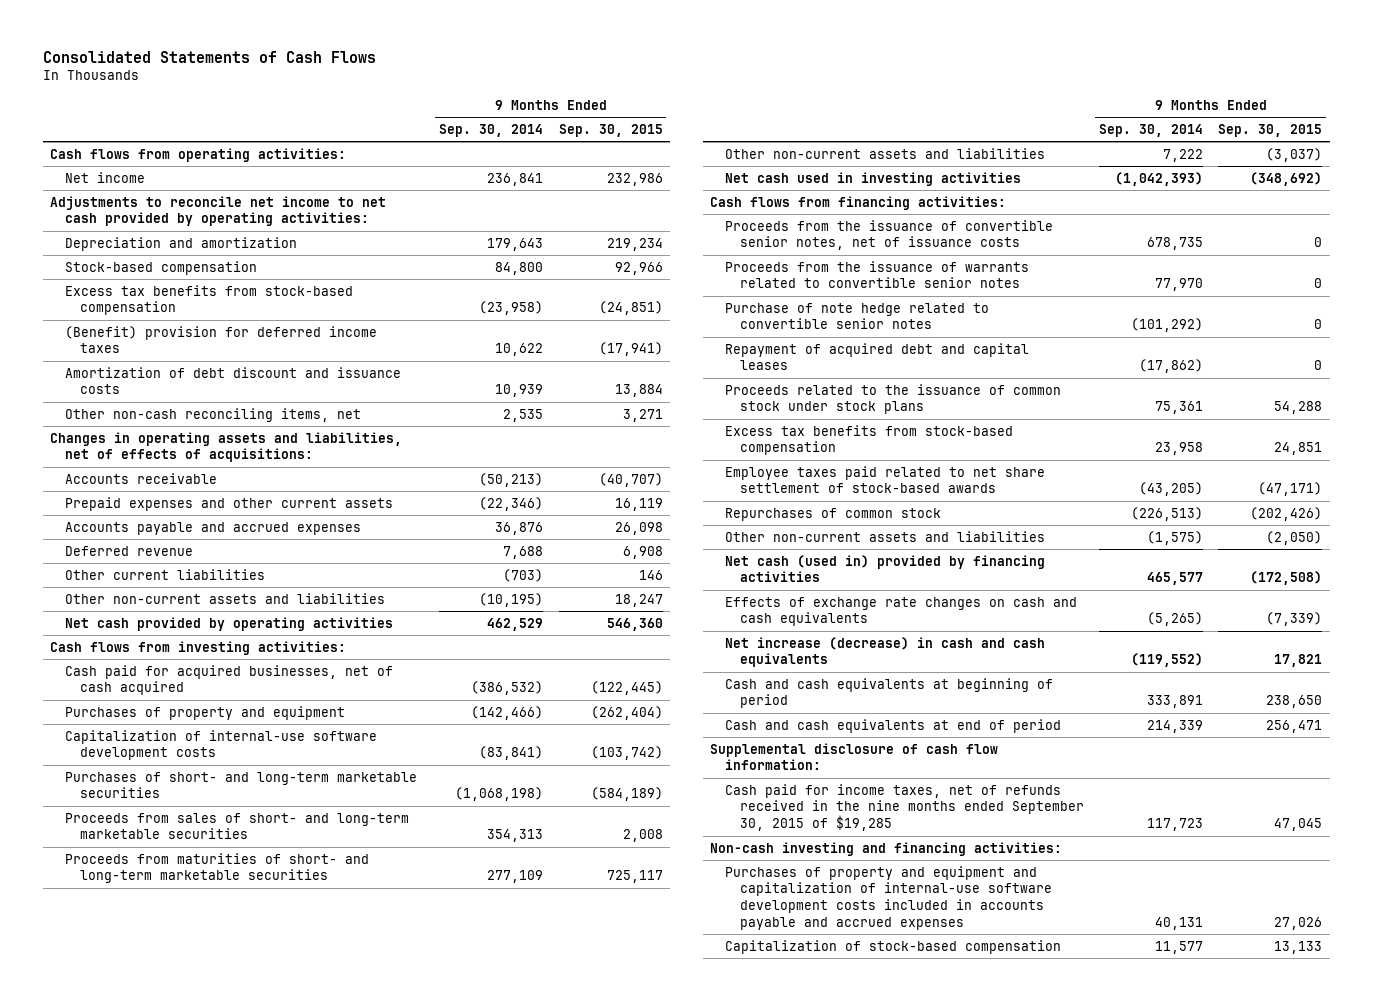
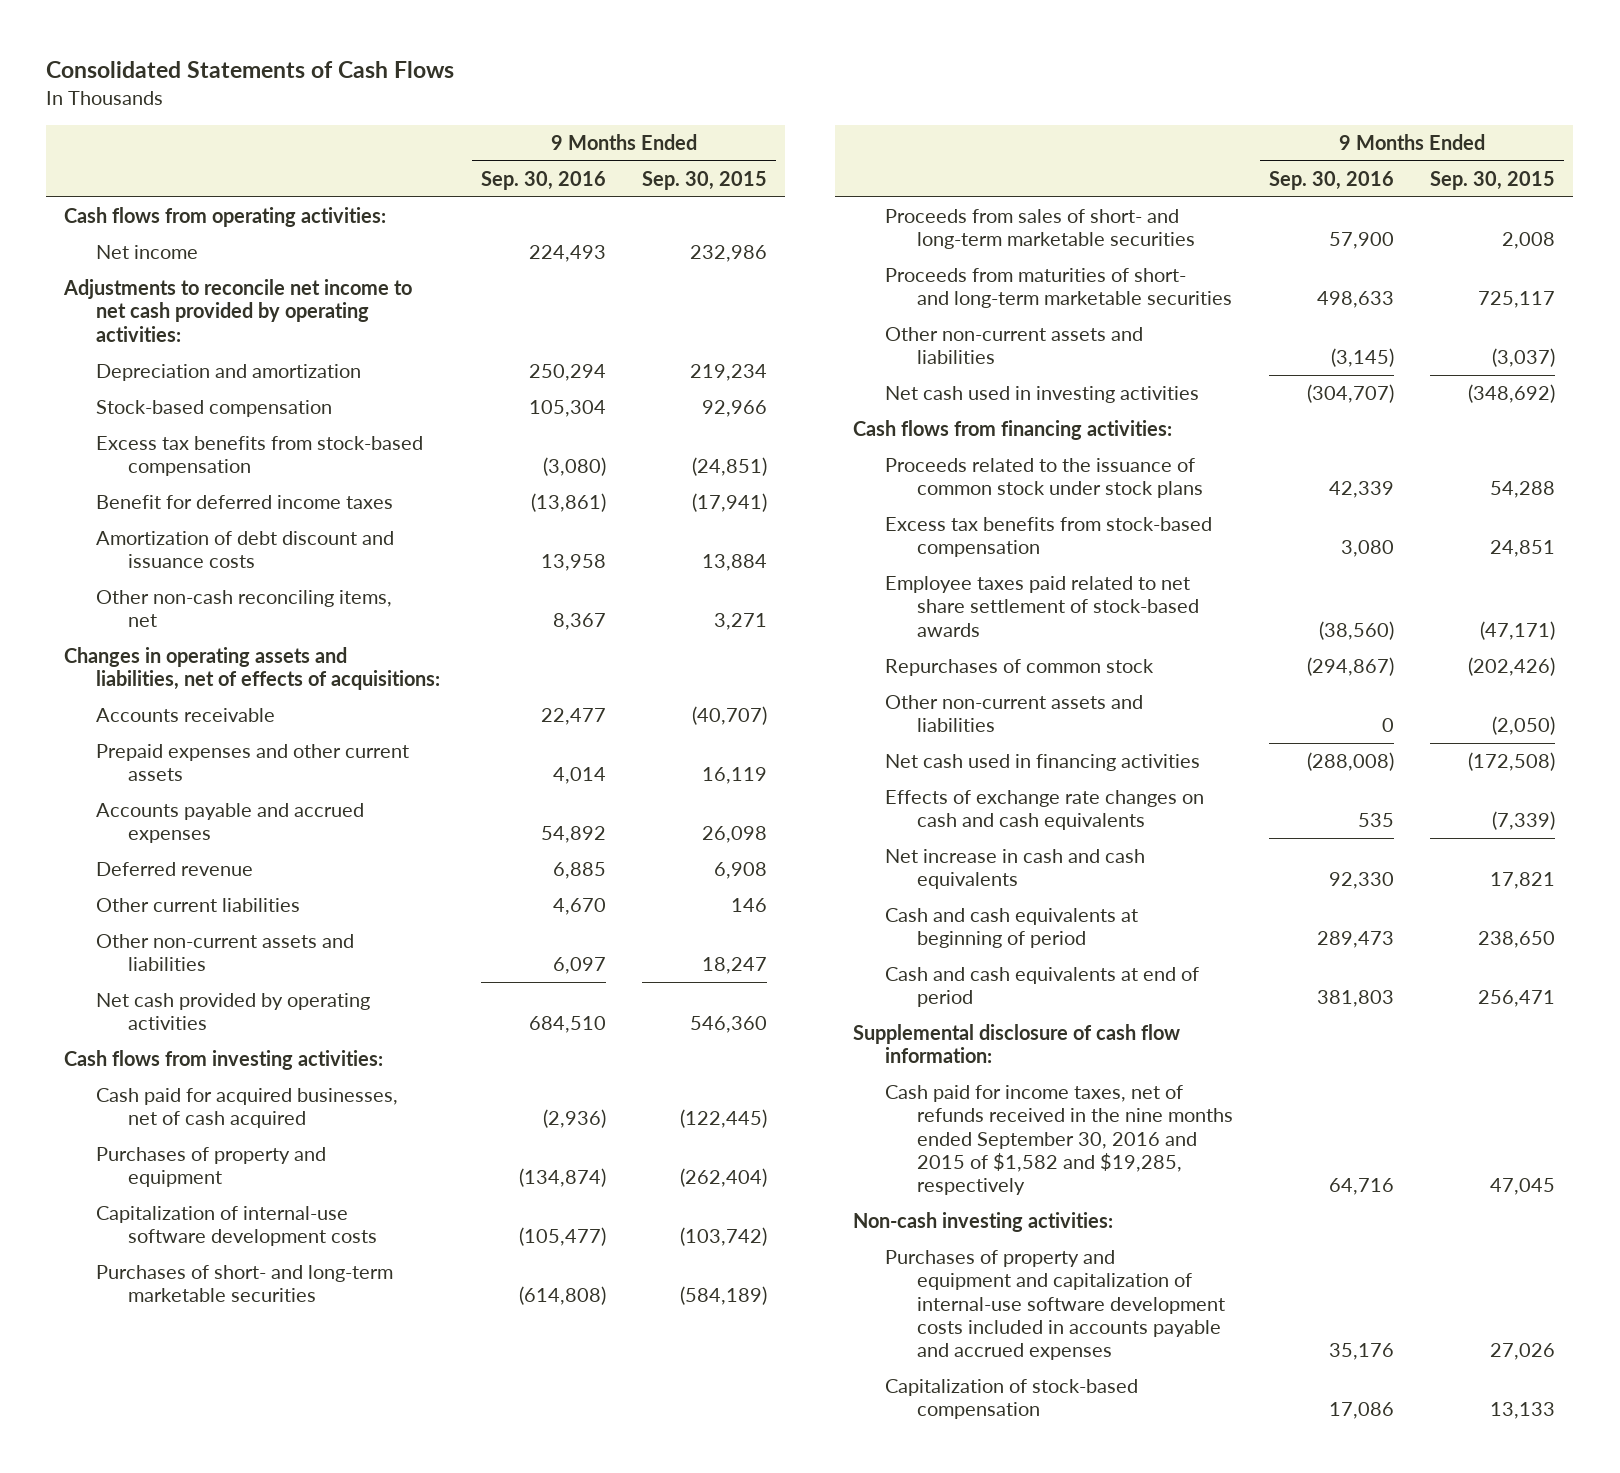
- | 9 Months Ended Sep. 30, 2014 | 9 Months Ended Sep. 30, 2015
+ | 9 Months Ended Sep. 30, 2016 | 9 Months Ended Sep. 30, 2015
- (Benefit) provision for deferred income taxes | 10,622 | (17,941)
+ Benefit for deferred income taxes | (13,861) | (17,941)
- Proceeds from the issuance of convertible senior notes, net of issuance costs | 678,735 | 0
- Proceeds from the issuance of warrants related to convertible senior notes | 77,970 | 0
- Purchase of note hedge related to convertible senior notes | (101,292) | 0
- Repayment of acquired debt and capital leases | (17,862) | 0
- Net cash (used in) provided by financing activities | 465,577 | (172,508)
+ Net cash used in financing activities | (288,008) | (172,508)
- Net increase (decrease) in cash and cash equivalents | (119,552) | 17,821
+ Net increase in cash and cash equivalents | 92,330 | 17,821
- Cash paid for income taxes, net of refunds received in the nine months ended September 30, 2015 of $19,285 | 117,723 | 47,045
- Non-cash investing and financing activities:
+ Cash paid for income taxes, net of refunds received in the nine months ended September 30, 2016 and 2015 of $1,582 and $19,285, respectively | 64,716 | 47,045
+ Non-cash investing activities:

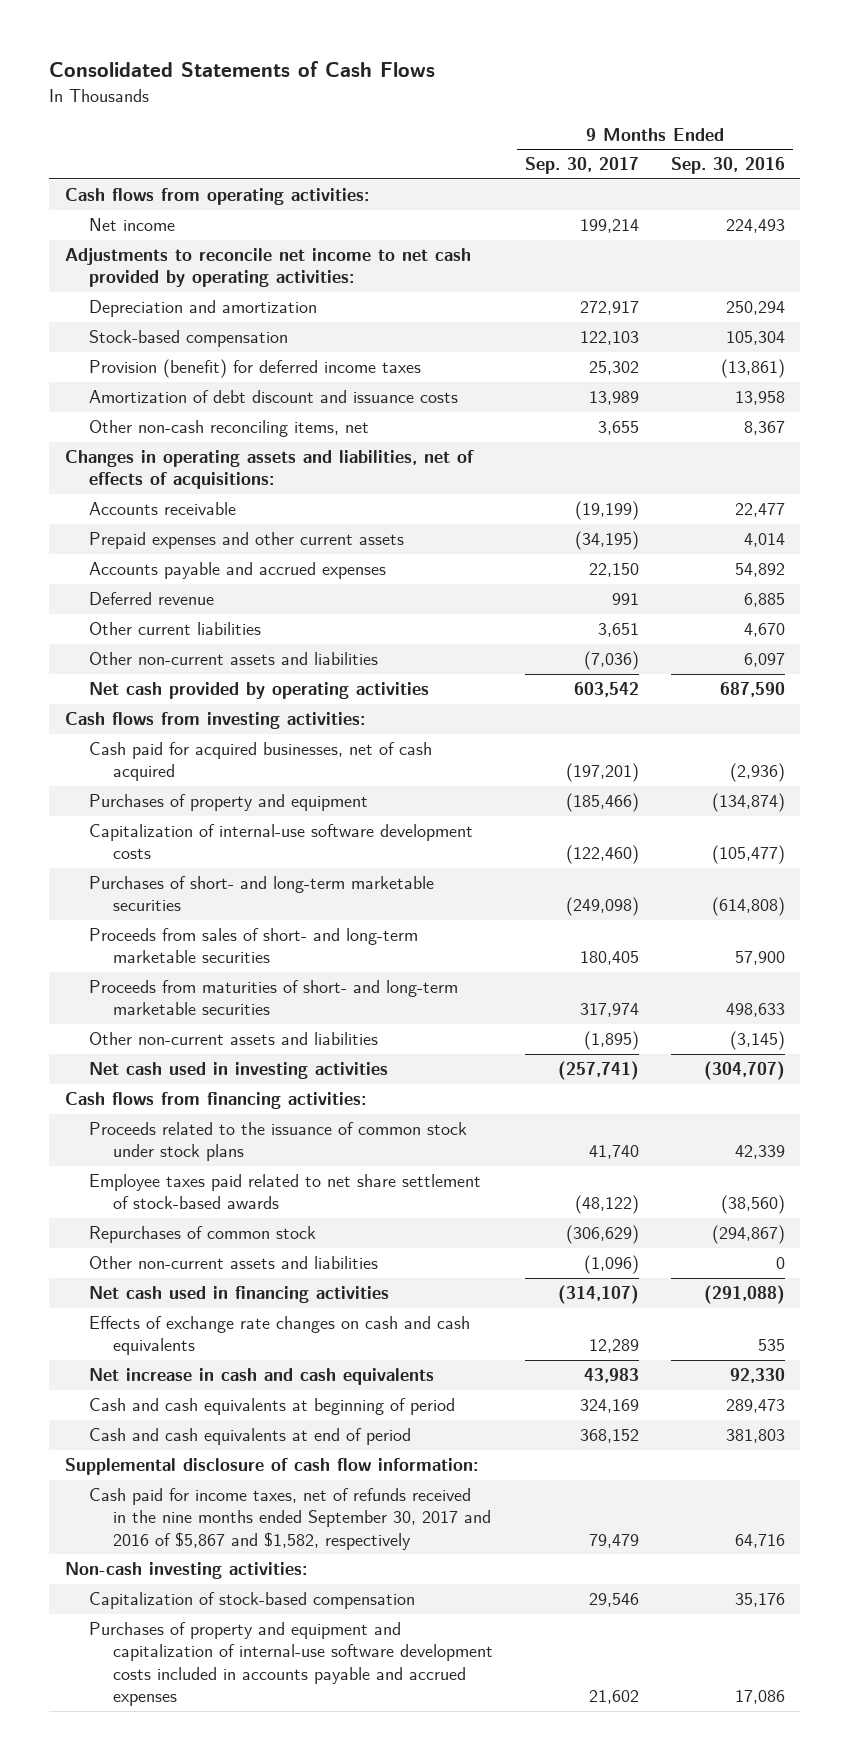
- | 9 Months Ended Sep. 30, 2016 | 9 Months Ended Sep. 30, 2015
+ | 9 Months Ended Sep. 30, 2017 | 9 Months Ended Sep. 30, 2016
- Excess tax benefits from stock-based compensation | (3,080) | (24,851)
- Benefit for deferred income taxes | (13,861) | (17,941)
+ Provision (benefit) for deferred income taxes | 25,302 | (13,861)
- Net cash provided by operating activities | 684,510 | 546,360
+ Net cash provided by operating activities | 603,542 | 687,590
- Excess tax benefits from stock-based compensation | 3,080 | 24,851
- Net cash used in financing activities | (288,008) | (172,508)
+ Net cash used in financing activities | (314,107) | (291,088)
- Cash paid for income taxes, net of refunds received in the nine months ended September 30, 2016 and 2015 of $1,582 and $19,285, respectively | 64,716 | 47,045
+ Cash paid for income taxes, net of refunds received in the nine months ended September 30, 2017 and 2016 of $5,867 and $1,582, respectively | 79,479 | 64,716
- Purchases of property and equipment and capitalization of internal-use software development costs included in accounts payable and accrued expenses | 35,176 | 27,026
- Capitalization of stock-based compensation | 17,086 | 13,133
+ Capitalization of stock-based compensation | 29,546 | 35,176
+ Purchases of property and equipment and capitalization of internal-use software development costs included in accounts payable and accrued expenses | 21,602 | 17,086

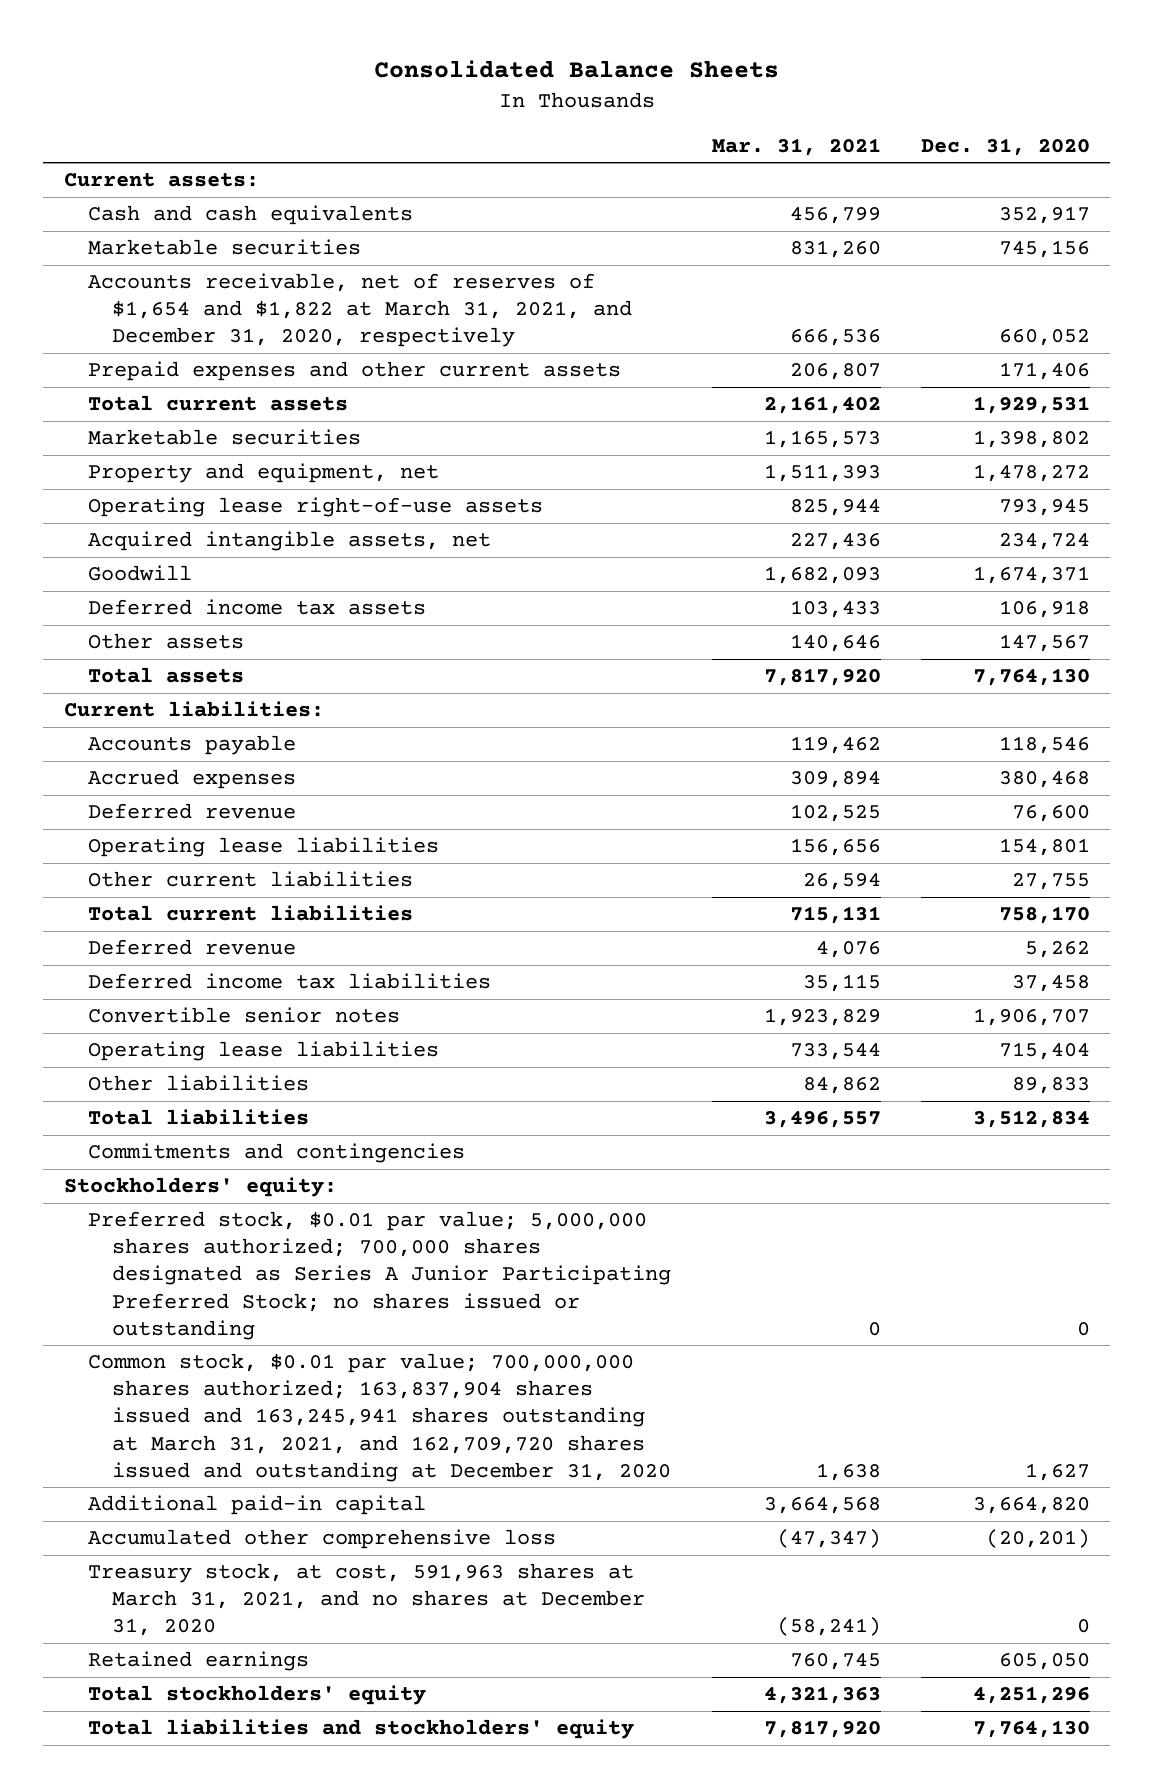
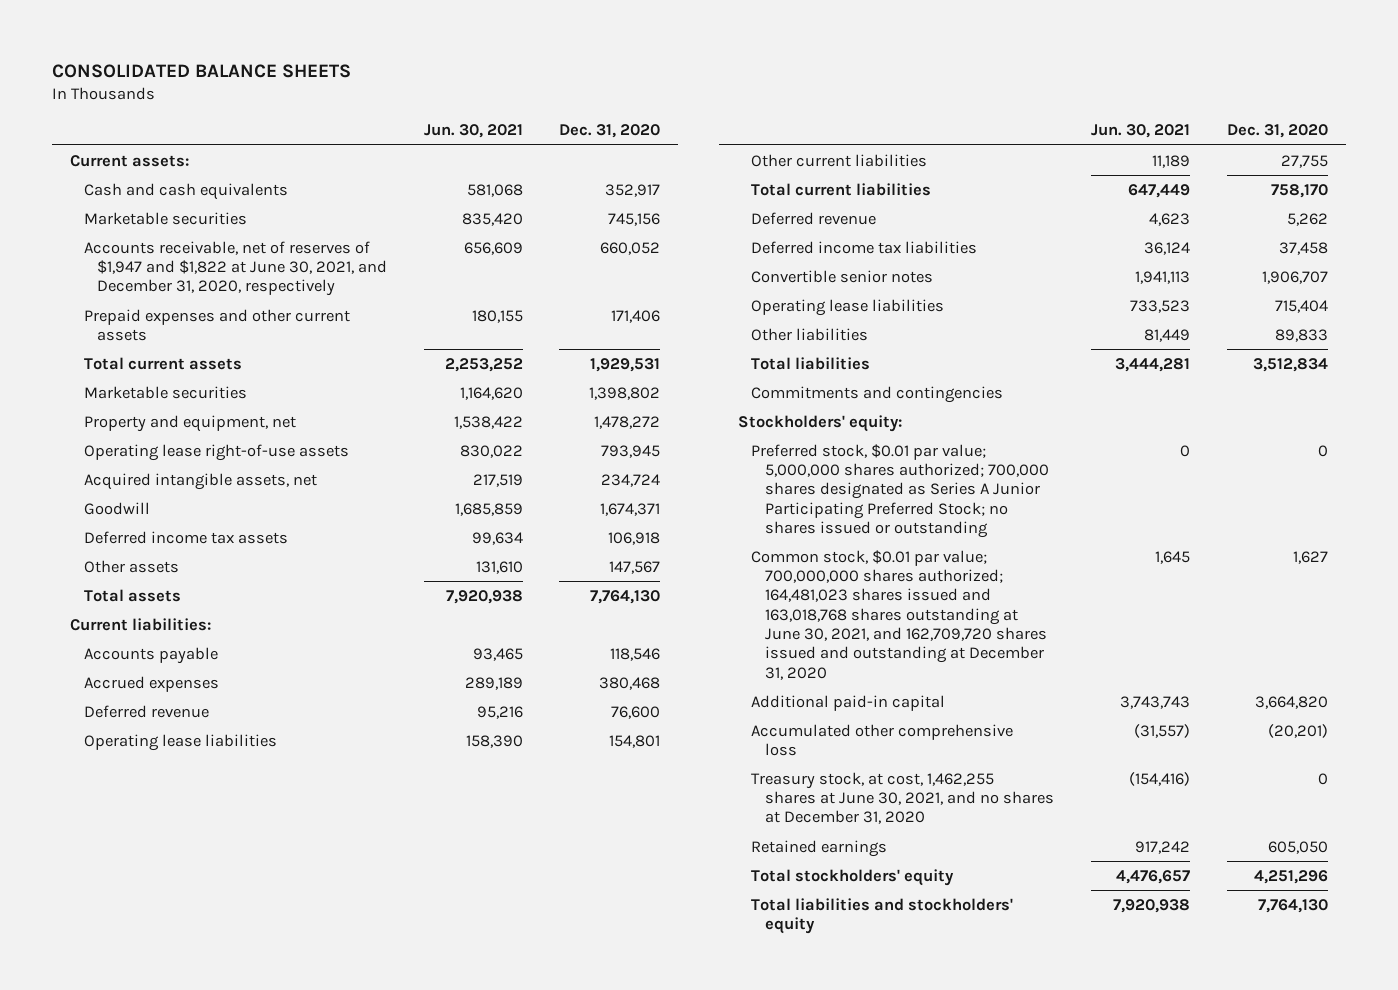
- Consolidated Balance Sheets
+ CONSOLIDATED BALANCE SHEETS
- | Mar. 31, 2021 | Dec. 31, 2020
+ | Jun. 30, 2021 | Dec. 31, 2020
- Accounts receivable, net of reserves of $1,654 and $1,822 at March 31, 2021, and December 31, 2020, respectively | 666,536 | 660,052
+ Accounts receivable, net of reserves of $1,947 and $1,822 at June 30, 2021, and December 31, 2020, respectively | 656,609 | 660,052
- Common stock, $0.01 par value; 700,000,000 shares authorized; 163,837,904 shares issued and 163,245,941 shares outstanding at March 31, 2021, and 162,709,720 shares issued and outstanding at December 31, 2020 | 1,638 | 1,627
+ Common stock, $0.01 par value; 700,000,000 shares authorized; 164,481,023 shares issued and 163,018,768 shares outstanding at June 30, 2021, and 162,709,720 shares issued and outstanding at December 31, 2020 | 1,645 | 1,627
- Treasury stock, at cost, 591,963 shares at March 31, 2021, and no shares at December 31, 2020 | (58,241) | 0
+ Treasury stock, at cost, 1,462,255 shares at June 30, 2021, and no shares at December 31, 2020 | (154,416) | 0

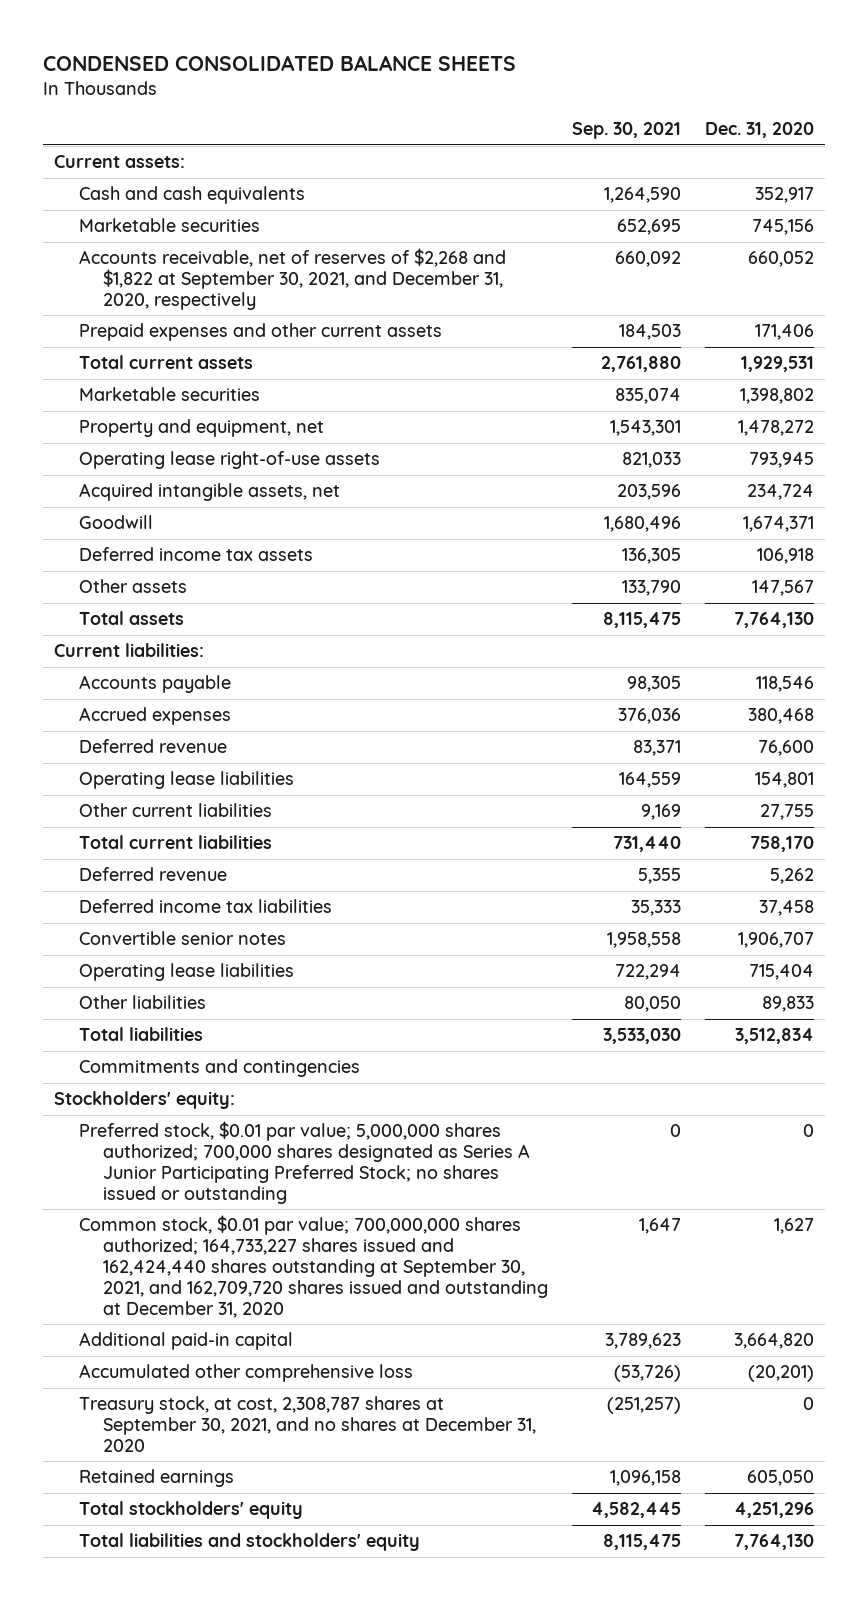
- CONSOLIDATED BALANCE SHEETS
+ CONDENSED CONSOLIDATED BALANCE SHEETS
- | Jun. 30, 2021 | Dec. 31, 2020
+ | Sep. 30, 2021 | Dec. 31, 2020
- Accounts receivable, net of reserves of $1,947 and $1,822 at June 30, 2021, and December 31, 2020, respectively | 656,609 | 660,052
+ Accounts receivable, net of reserves of $2,268 and $1,822 at September 30, 2021, and December 31, 2020, respectively | 660,092 | 660,052
- Common stock, $0.01 par value; 700,000,000 shares authorized; 164,481,023 shares issued and 163,018,768 shares outstanding at June 30, 2021, and 162,709,720 shares issued and outstanding at December 31, 2020 | 1,645 | 1,627
+ Common stock, $0.01 par value; 700,000,000 shares authorized; 164,733,227 shares issued and 162,424,440 shares outstanding at September 30, 2021, and 162,709,720 shares issued and outstanding at December 31, 2020 | 1,647 | 1,627
- Treasury stock, at cost, 1,462,255 shares at June 30, 2021, and no shares at December 31, 2020 | (154,416) | 0
+ Treasury stock, at cost, 2,308,787 shares at September 30, 2021, and no shares at December 31, 2020 | (251,257) | 0

